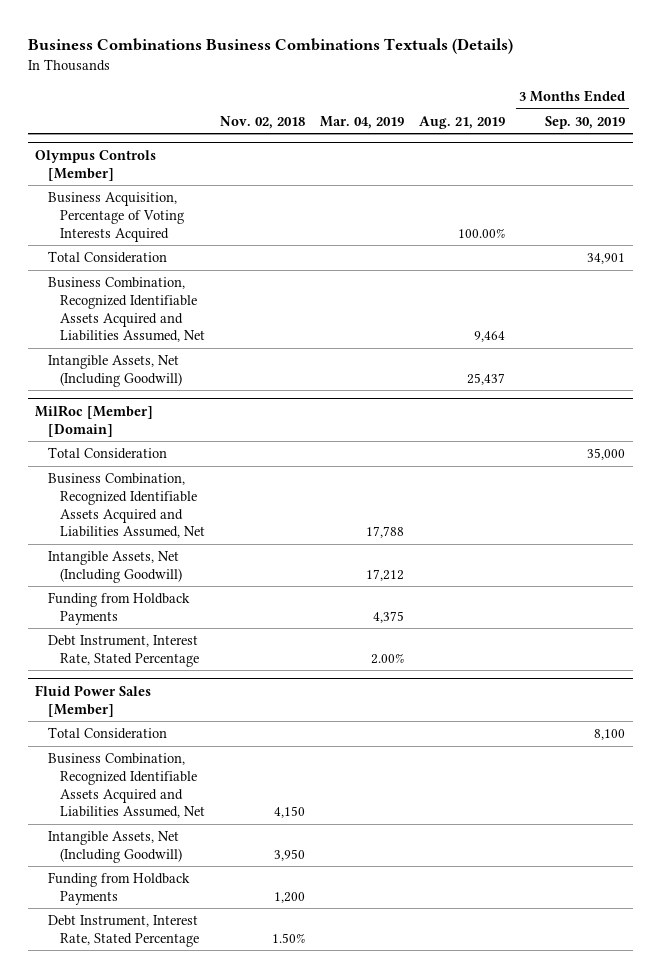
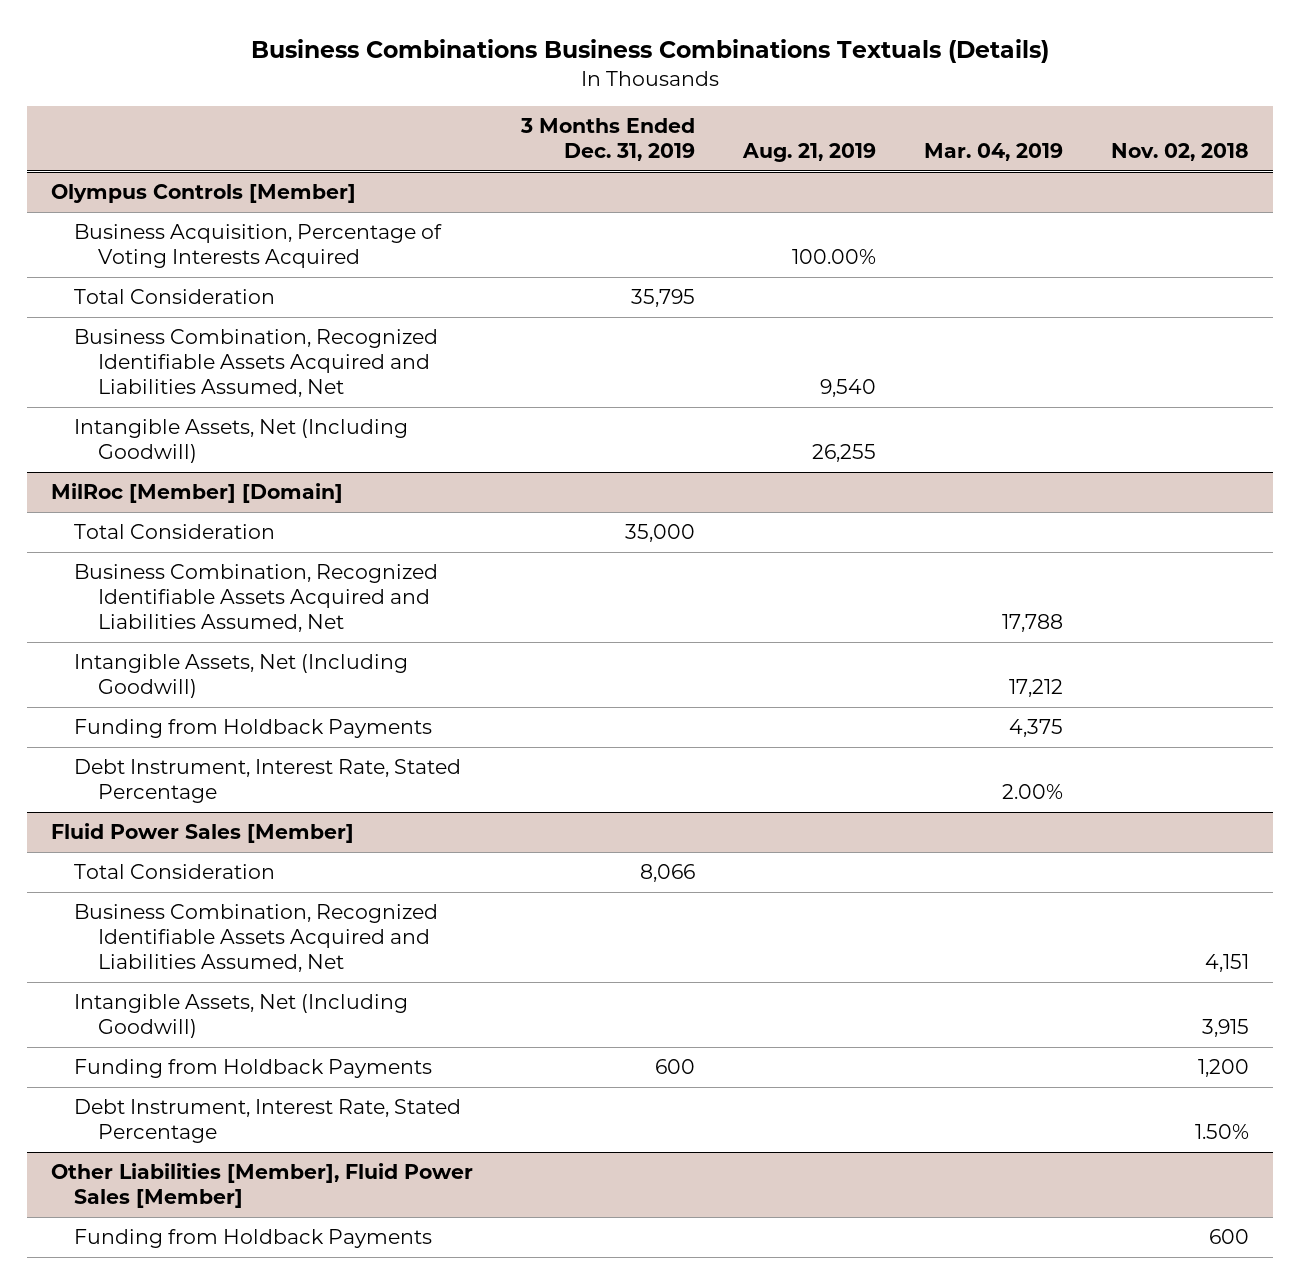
- | Nov. 02, 2018 | Mar. 04, 2019 | Aug. 21, 2019 | 3 Months Ended Sep. 30, 2019
+ | 3 Months Ended Dec. 31, 2019 | Aug. 21, 2019 | Mar. 04, 2019 | Nov. 02, 2018
@ Olympus Controls [Member]
- Business Combination, Recognized Identifiable Assets Acquired and Liabilities Assumed, Net | | | 9,464 |
- Intangible Assets, Net (Including Goodwill) | | | 25,437 |
+ Business Combination, Recognized Identifiable Assets Acquired and Liabilities Assumed, Net | | 9,540 | |
+ Intangible Assets, Net (Including Goodwill) | | 26,255 | |
@ Fluid Power Sales [Member]
- Business Combination, Recognized Identifiable Assets Acquired and Liabilities Assumed, Net | 4,150 | | |
- Intangible Assets, Net (Including Goodwill) | 3,950 | | |
+ Business Combination, Recognized Identifiable Assets Acquired and Liabilities Assumed, Net | | | | 4,151
+ Intangible Assets, Net (Including Goodwill) | | | | 3,915
+ Other Liabilities [Member], Fluid Power Sales [Member]
+ Funding from Holdback Payments | | | | 600

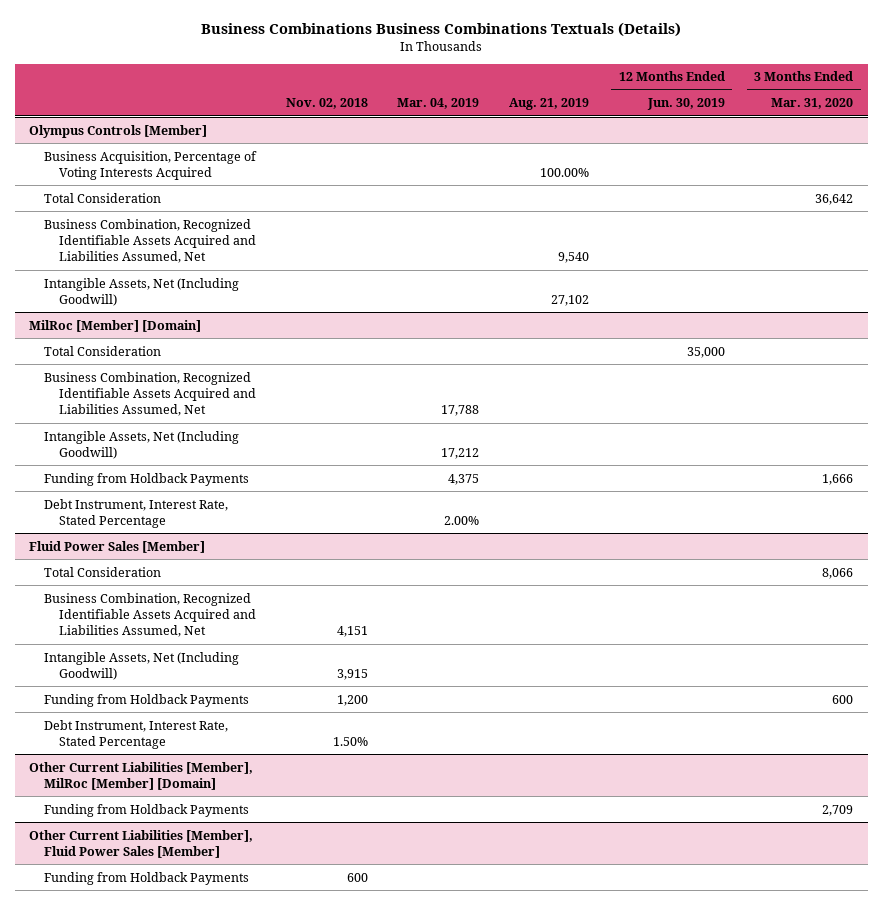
- | 3 Months Ended Dec. 31, 2019 | Aug. 21, 2019 | Mar. 04, 2019 | Nov. 02, 2018
+ | Nov. 02, 2018 | Mar. 04, 2019 | Aug. 21, 2019 | 12 Months Ended Jun. 30, 2019 | 3 Months Ended Mar. 31, 2020
@ Olympus Controls [Member]
- Intangible Assets, Net (Including Goodwill) | | 26,255 | |
+ Intangible Assets, Net (Including Goodwill) | | | 27,102 | |
- Other Liabilities [Member], Fluid Power Sales [Member]
+ Other Current Liabilities [Member], MilRoc [Member] [Domain]
+ Funding from Holdback Payments | | | | | 2,709
+ Other Current Liabilities [Member], Fluid Power Sales [Member]

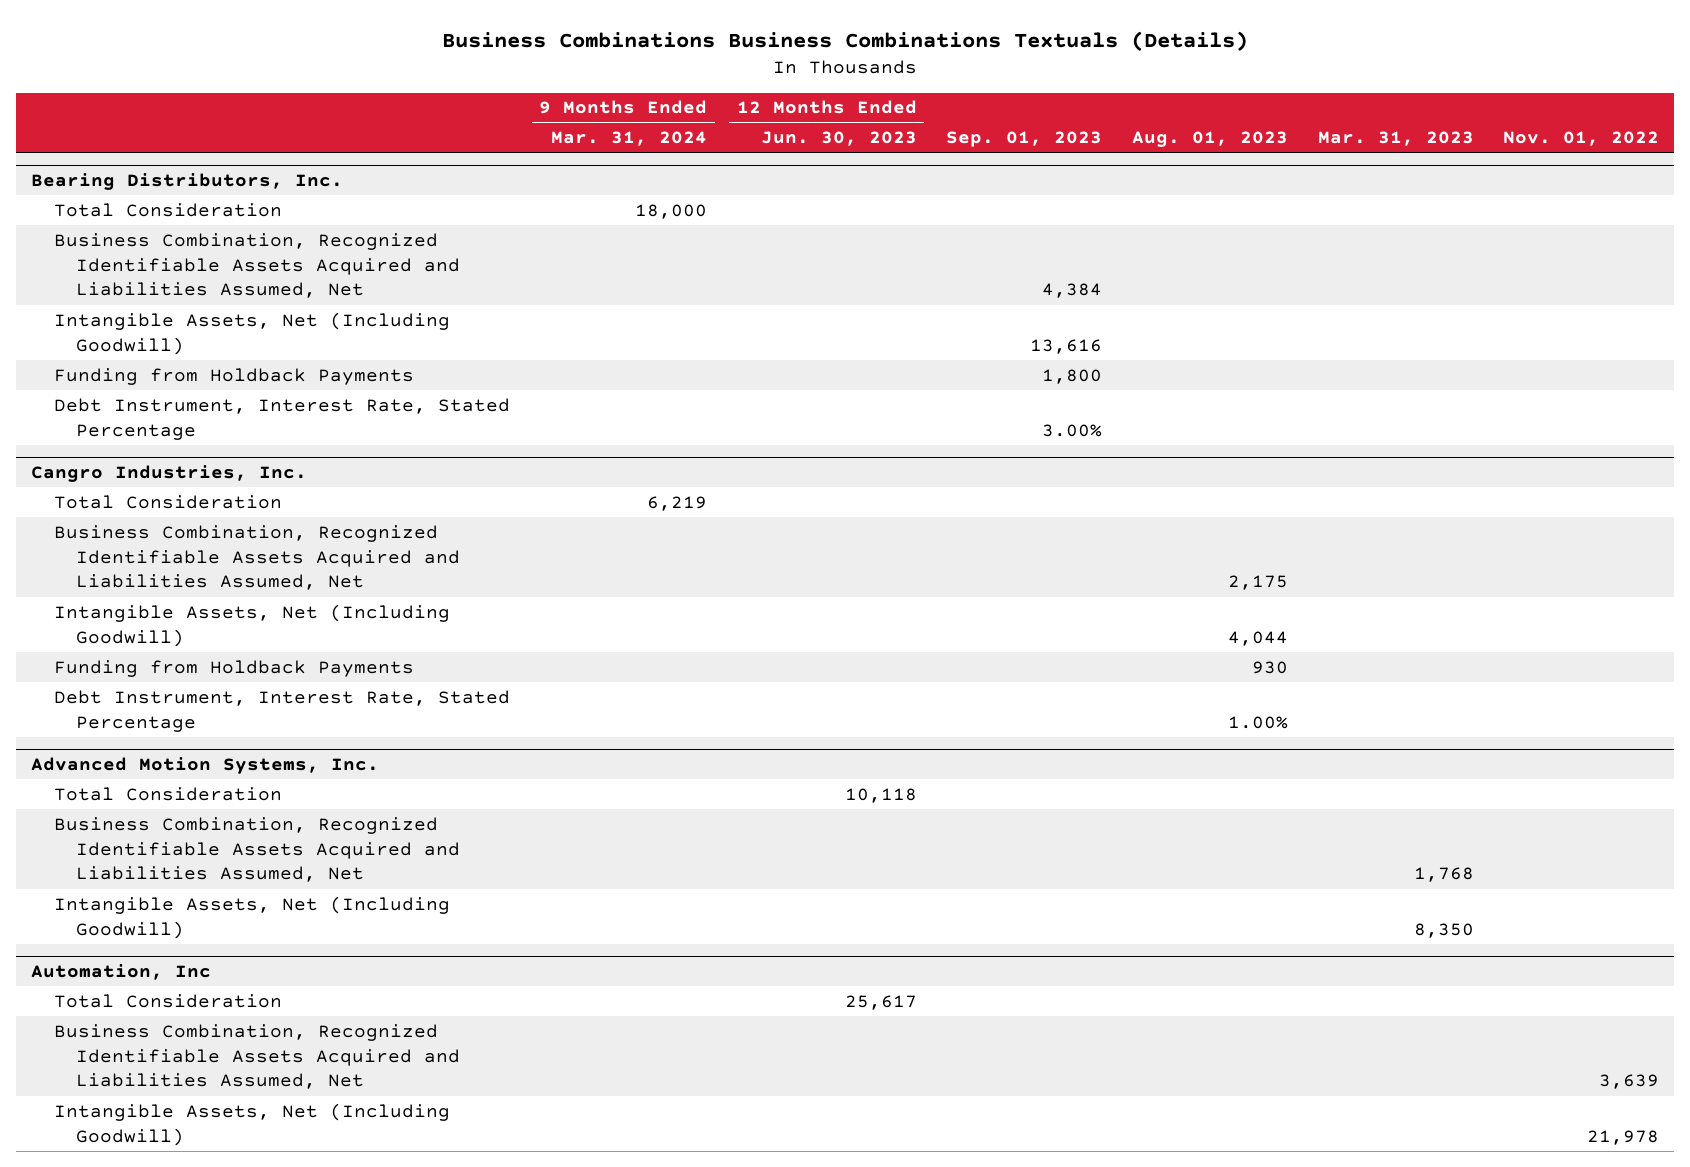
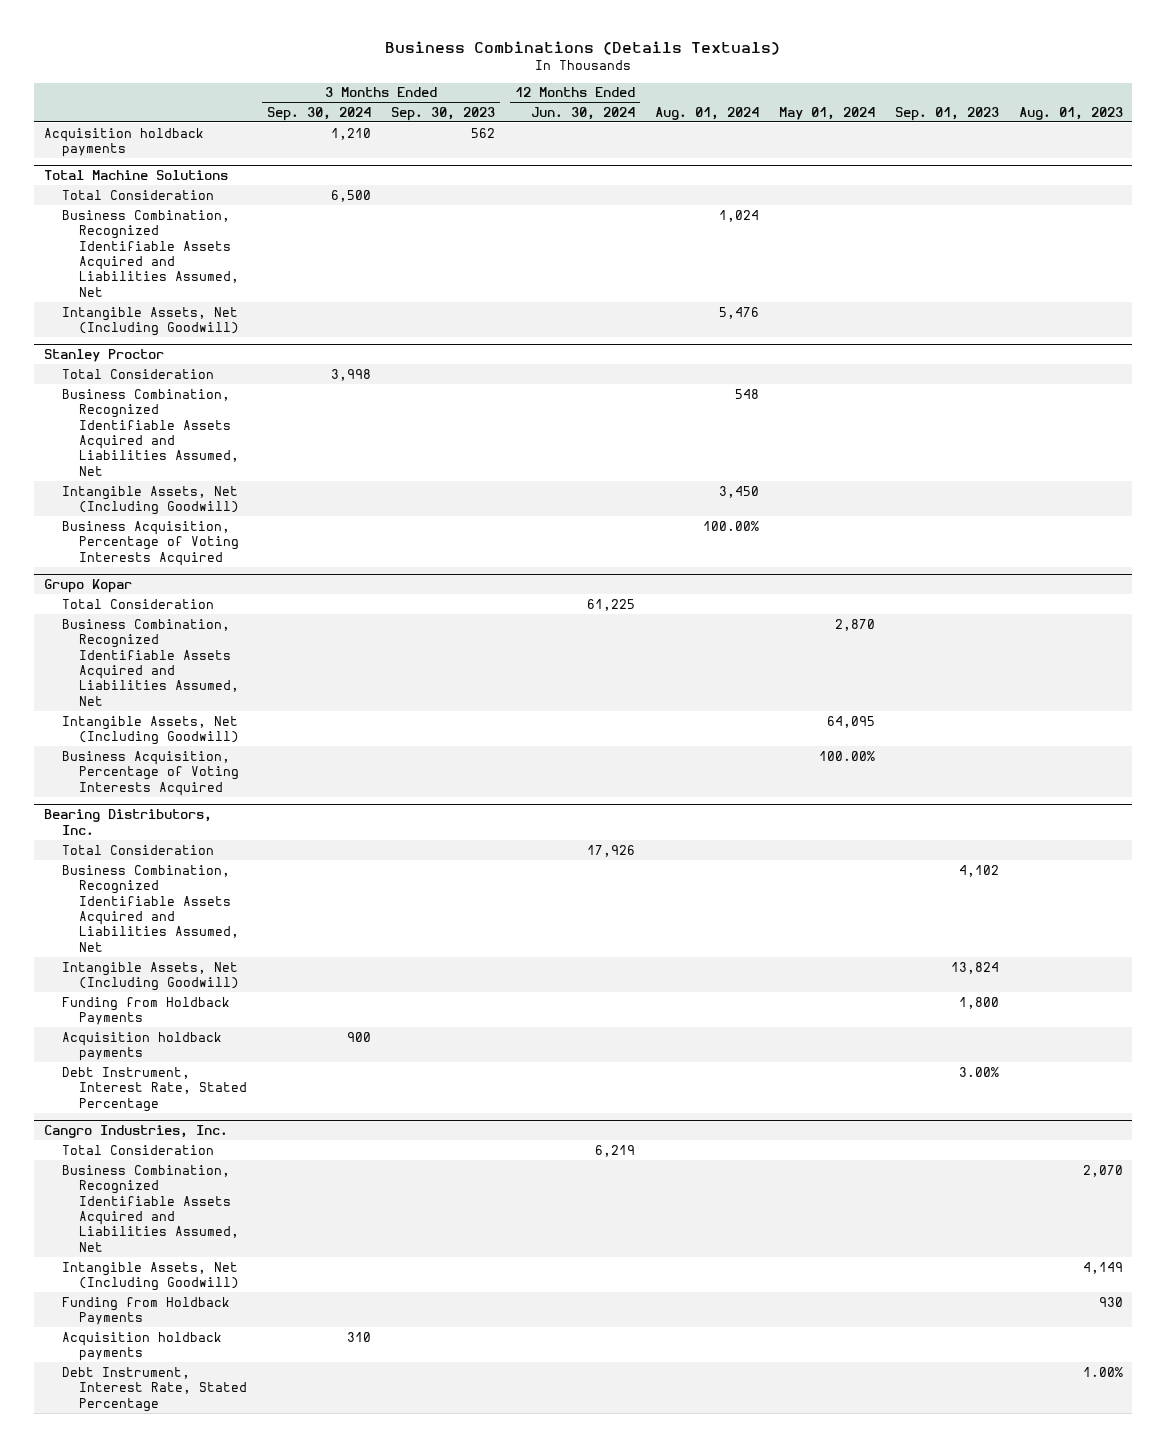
- Business Combinations Business Combinations Textuals (Details)
+ Business Combinations (Details Textuals)
- | 9 Months Ended Mar. 31, 2024 | 12 Months Ended Jun. 30, 2023 | Sep. 01, 2023 | Aug. 01, 2023 | Mar. 31, 2023 | Nov. 01, 2022
+ | 3 Months Ended Sep. 30, 2024 | 3 Months Ended Sep. 30, 2023 | 12 Months Ended Jun. 30, 2024 | Aug. 01, 2024 | May 01, 2024 | Sep. 01, 2023 | Aug. 01, 2023
+ Acquisition holdback payments | 1,210 | 562 | | | | |
+ Total Machine Solutions
+ Total Consideration | 6,500 | | | | | |
+ Business Combination, Recognized Identifiable Assets Acquired and Liabilities Assumed, Net | | | | 1,024 | | |
+ Intangible Assets, Net (Including Goodwill) | | | | 5,476 | | |
+ Stanley Proctor
+ Total Consideration | 3,998 | | | | | |
+ Business Combination, Recognized Identifiable Assets Acquired and Liabilities Assumed, Net | | | | 548 | | |
+ Intangible Assets, Net (Including Goodwill) | | | | 3,450 | | |
+ Business Acquisition, Percentage of Voting Interests Acquired | | | | 100.00% | | |
+ Grupo Kopar
+ Total Consideration | | | 61,225 | | | |
+ Business Combination, Recognized Identifiable Assets Acquired and Liabilities Assumed, Net | | | | | 2,870 | |
+ Intangible Assets, Net (Including Goodwill) | | | | | 64,095 | |
+ Business Acquisition, Percentage of Voting Interests Acquired | | | | | 100.00% | |
@ Bearing Distributors, Inc.
- Business Combination, Recognized Identifiable Assets Acquired and Liabilities Assumed, Net | | | 4,384 | | |
- Intangible Assets, Net (Including Goodwill) | | | 13,616 | | |
+ Business Combination, Recognized Identifiable Assets Acquired and Liabilities Assumed, Net | | | | | | 4,102 |
+ Intangible Assets, Net (Including Goodwill) | | | | | | 13,824 |
+ Acquisition holdback payments | 900 | | | | | |
@ Cangro Industries, Inc.
- Business Combination, Recognized Identifiable Assets Acquired and Liabilities Assumed, Net | | | | 2,175 | |
- Intangible Assets, Net (Including Goodwill) | | | | 4,044 | |
+ Business Combination, Recognized Identifiable Assets Acquired and Liabilities Assumed, Net | | | | | | | 2,070
+ Intangible Assets, Net (Including Goodwill) | | | | | | | 4,149
+ Acquisition holdback payments | 310 | | | | | |
- Advanced Motion Systems, Inc.
- Total Consideration | | 10,118 | | | |
- Business Combination, Recognized Identifiable Assets Acquired and Liabilities Assumed, Net | | | | | 1,768 |
- Intangible Assets, Net (Including Goodwill) | | | | | 8,350 |
- Automation, Inc
- Total Consideration | | 25,617 | | | |
- Business Combination, Recognized Identifiable Assets Acquired and Liabilities Assumed, Net | | | | | | 3,639
- Intangible Assets, Net (Including Goodwill) | | | | | | 21,978

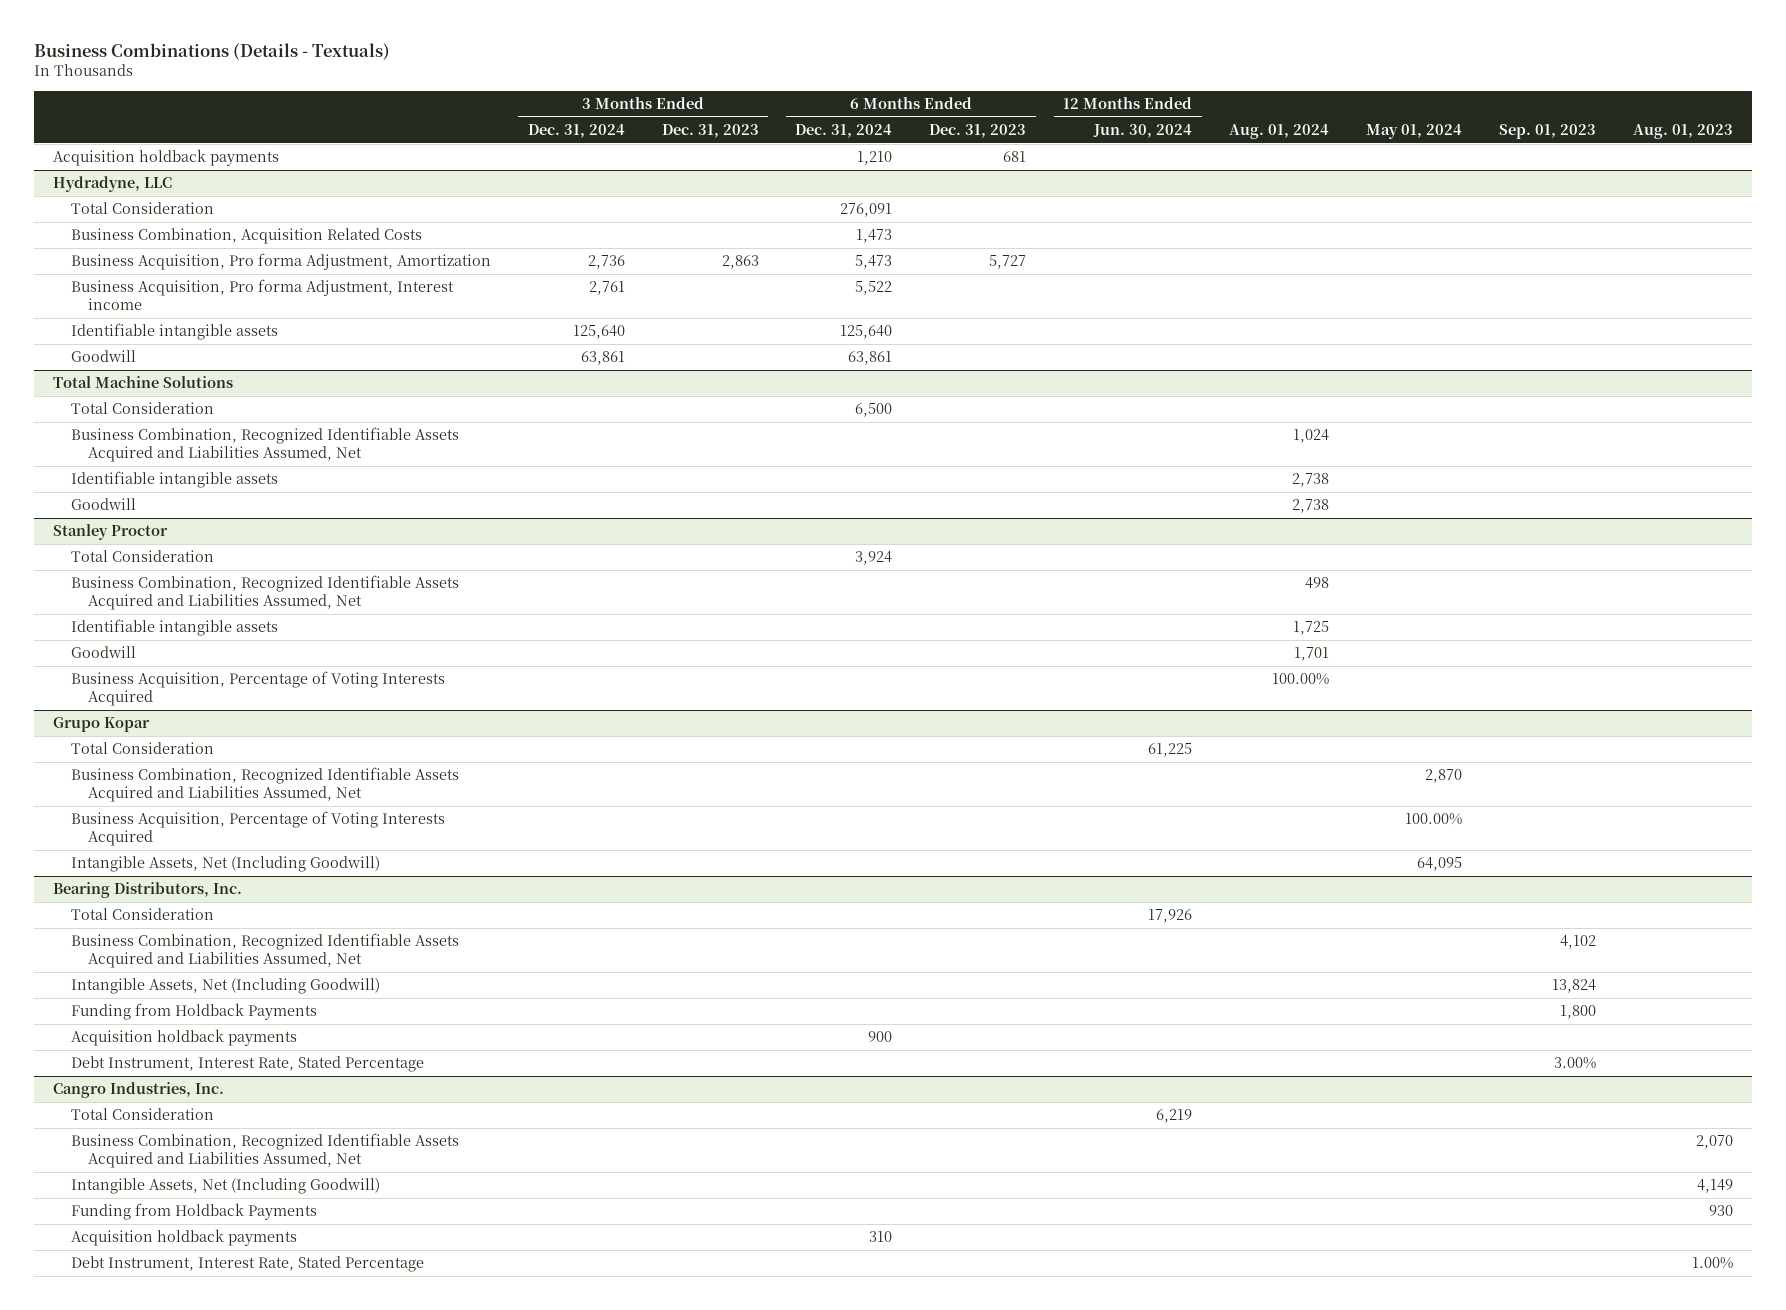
- Business Combinations (Details Textuals)
+ Business Combinations (Details - Textuals)
- | 3 Months Ended Sep. 30, 2024 | 3 Months Ended Sep. 30, 2023 | 12 Months Ended Jun. 30, 2024 | Aug. 01, 2024 | May 01, 2024 | Sep. 01, 2023 | Aug. 01, 2023
+ | 3 Months Ended Dec. 31, 2024 | 3 Months Ended Dec. 31, 2023 | 6 Months Ended Dec. 31, 2024 | 6 Months Ended Dec. 31, 2023 | 12 Months Ended Jun. 30, 2024 | Aug. 01, 2024 | May 01, 2024 | Sep. 01, 2023 | Aug. 01, 2023
+ Hydradyne, LLC
+ Total Consideration | | | 276,091 | | | | | |
+ Business Combination, Acquisition Related Costs | | | 1,473 | | | | | |
+ Business Acquisition, Pro forma Adjustment, Amortization | 2,736 | 2,863 | 5,473 | 5,727 | | | | |
+ Business Acquisition, Pro forma Adjustment, Interest income | 2,761 | | 5,522 | | | | | |
+ Identifiable intangible assets | 125,640 | | 125,640 | | | | | |
+ Goodwill | 63,861 | | 63,861 | | | | | |
@ Total Machine Solutions
- Intangible Assets, Net (Including Goodwill) | | | | 5,476 | | |
+ Identifiable intangible assets | | | | | | 2,738 | | |
+ Goodwill | | | | | | 2,738 | | |
@ Stanley Proctor
- Business Combination, Recognized Identifiable Assets Acquired and Liabilities Assumed, Net | | | | 548 | | |
- Intangible Assets, Net (Including Goodwill) | | | | 3,450 | | |
+ Business Combination, Recognized Identifiable Assets Acquired and Liabilities Assumed, Net | | | | | | 498 | | |
+ Identifiable intangible assets | | | | | | 1,725 | | |
+ Goodwill | | | | | | 1,701 | | |
@ Grupo Kopar
moved down: Intangible Assets, Net (Including Goodwill) | | | | | | | 64,095 | |

